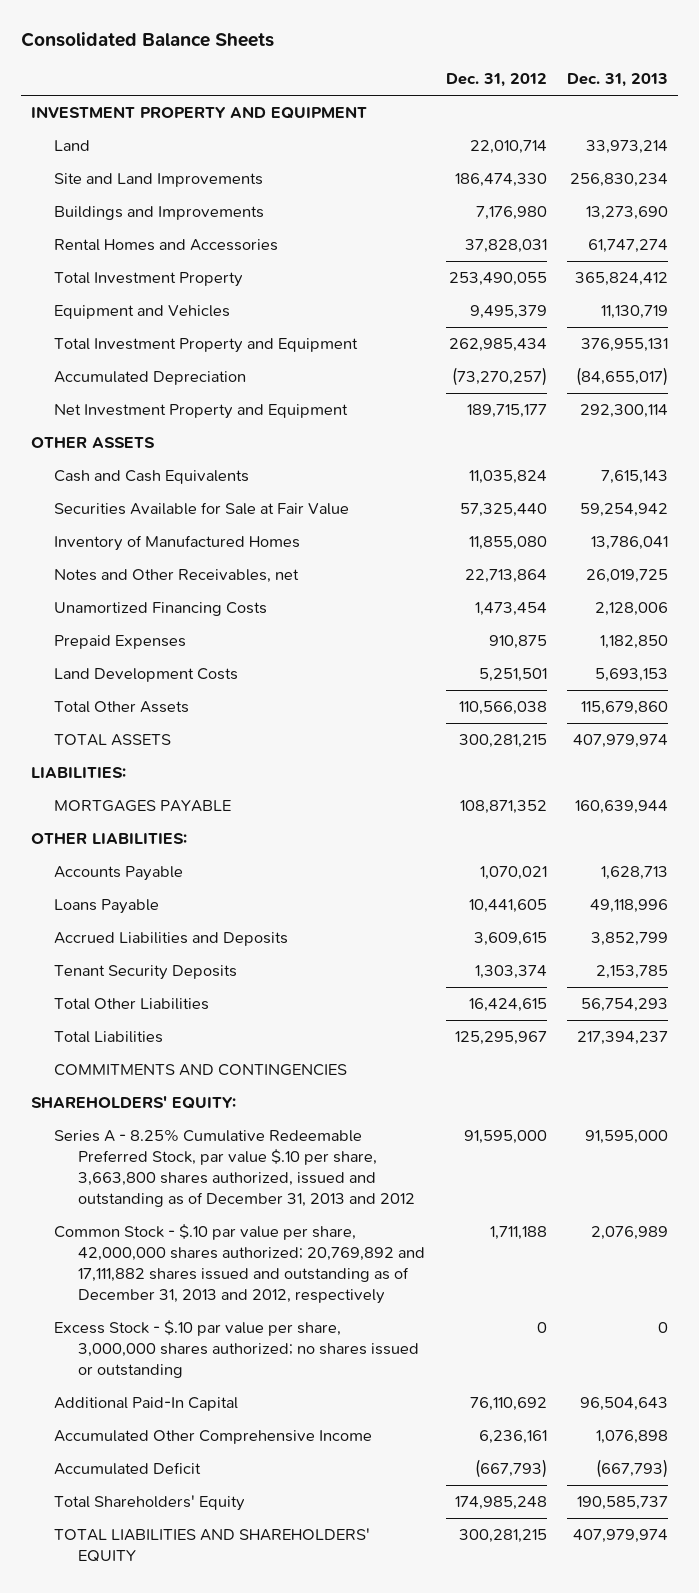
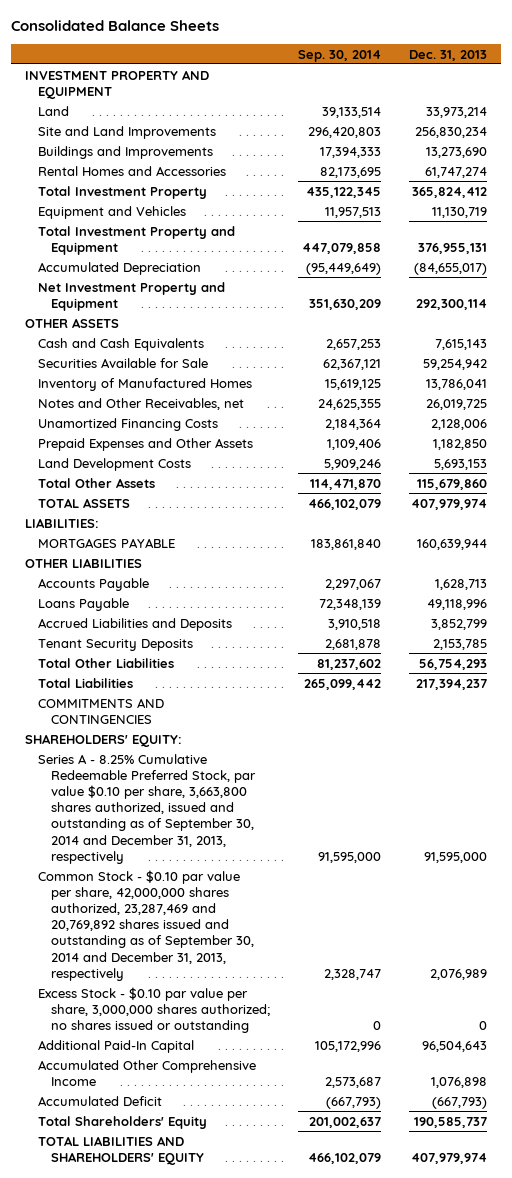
- | Dec. 31, 2012 | Dec. 31, 2013
+ | Sep. 30, 2014 | Dec. 31, 2013
- Securities Available for Sale at Fair Value | 57,325,440 | 59,254,942
+ Securities Available for Sale | 62,367,121 | 59,254,942
- Prepaid Expenses | 910,875 | 1,182,850
+ Prepaid Expenses and Other Assets | 1,109,406 | 1,182,850
- OTHER LIABILITIES:
+ OTHER LIABILITIES
- Series A - 8.25% Cumulative Redeemable Preferred Stock, par value $.10 per share, 3,663,800 shares authorized, issued and outstanding as of December 31, 2013 and 2012 | 91,595,000 | 91,595,000
- Common Stock - $.10 par value per share, 42,000,000 shares authorized; 20,769,892 and 17,111,882 shares issued and outstanding as of December 31, 2013 and 2012, respectively | 1,711,188 | 2,076,989
- Excess Stock - $.10 par value per share, 3,000,000 shares authorized; no shares issued or outstanding | 0 | 0
+ Series A - 8.25% Cumulative Redeemable Preferred Stock, par value $0.10 per share, 3,663,800 shares authorized, issued and outstanding as of September 30, 2014 and December 31, 2013, respectively | 91,595,000 | 91,595,000
+ Common Stock - $0.10 par value per share, 42,000,000 shares authorized, 23,287,469 and 20,769,892 shares issued and outstanding as of September 30, 2014 and December 31, 2013, respectively | 2,328,747 | 2,076,989
+ Excess Stock - $0.10 par value per share, 3,000,000 shares authorized; no shares issued or outstanding | 0 | 0

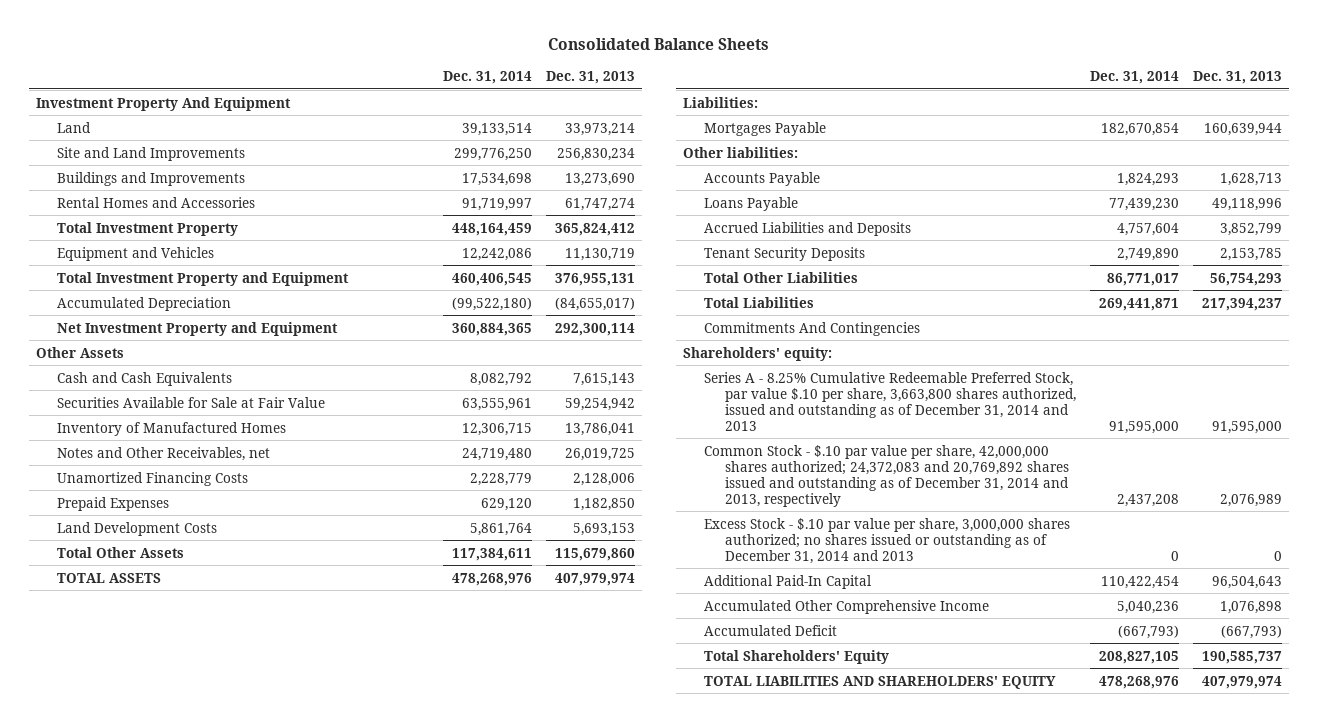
- | Sep. 30, 2014 | Dec. 31, 2013
+ | Dec. 31, 2014 | Dec. 31, 2013
- INVESTMENT PROPERTY AND EQUIPMENT
+ Investment Property And Equipment
- OTHER ASSETS
+ Other Assets
- Securities Available for Sale | 62,367,121 | 59,254,942
+ Securities Available for Sale at Fair Value | 63,555,961 | 59,254,942
- Prepaid Expenses and Other Assets | 1,109,406 | 1,182,850
+ Prepaid Expenses | 629,120 | 1,182,850
- LIABILITIES:
- MORTGAGES PAYABLE | 183,861,840 | 160,639,944
- OTHER LIABILITIES
+ Liabilities:
+ Mortgages Payable | 182,670,854 | 160,639,944
+ Other liabilities:
- COMMITMENTS AND CONTINGENCIES
- SHAREHOLDERS' EQUITY:
- Series A - 8.25% Cumulative Redeemable Preferred Stock, par value $0.10 per share, 3,663,800 shares authorized, issued and outstanding as of September 30, 2014 and December 31, 2013, respectively | 91,595,000 | 91,595,000
- Common Stock - $0.10 par value per share, 42,000,000 shares authorized, 23,287,469 and 20,769,892 shares issued and outstanding as of September 30, 2014 and December 31, 2013, respectively | 2,328,747 | 2,076,989
- Excess Stock - $0.10 par value per share, 3,000,000 shares authorized; no shares issued or outstanding | 0 | 0
+ Commitments And Contingencies
+ Shareholders' equity:
+ Series A - 8.25% Cumulative Redeemable Preferred Stock, par value $.10 per share, 3,663,800 shares authorized, issued and outstanding as of December 31, 2014 and 2013 | 91,595,000 | 91,595,000
+ Common Stock - $.10 par value per share, 42,000,000 shares authorized; 24,372,083 and 20,769,892 shares issued and outstanding as of December 31, 2014 and 2013, respectively | 2,437,208 | 2,076,989
+ Excess Stock - $.10 par value per share, 3,000,000 shares authorized; no shares issued or outstanding as of December 31, 2014 and 2013 | 0 | 0

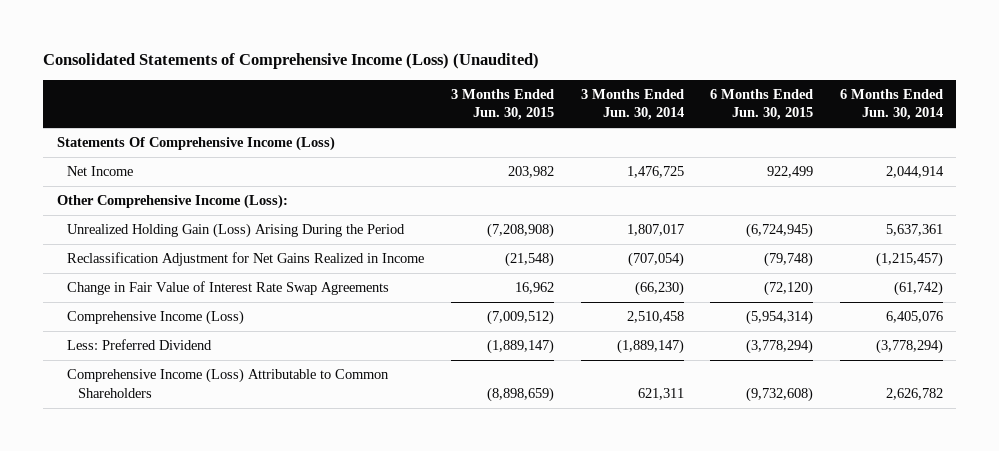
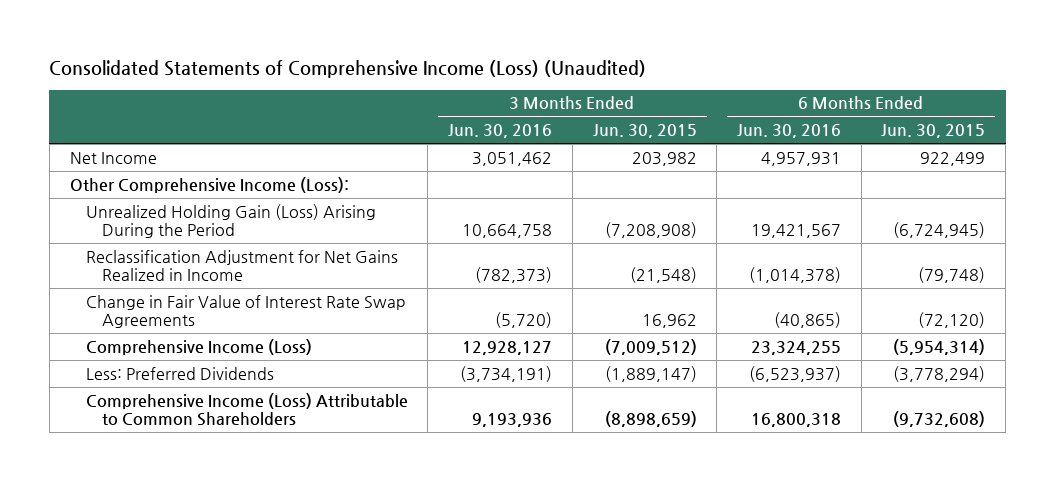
- | 3 Months Ended Jun. 30, 2015 | 3 Months Ended Jun. 30, 2014 | 6 Months Ended Jun. 30, 2015 | 6 Months Ended Jun. 30, 2014
+ | 3 Months Ended Jun. 30, 2016 | 3 Months Ended Jun. 30, 2015 | 6 Months Ended Jun. 30, 2016 | 6 Months Ended Jun. 30, 2015
- Statements Of Comprehensive Income (Loss)
- Less: Preferred Dividend | (1,889,147) | (1,889,147) | (3,778,294) | (3,778,294)
+ Less: Preferred Dividends | (3,734,191) | (1,889,147) | (6,523,937) | (3,778,294)

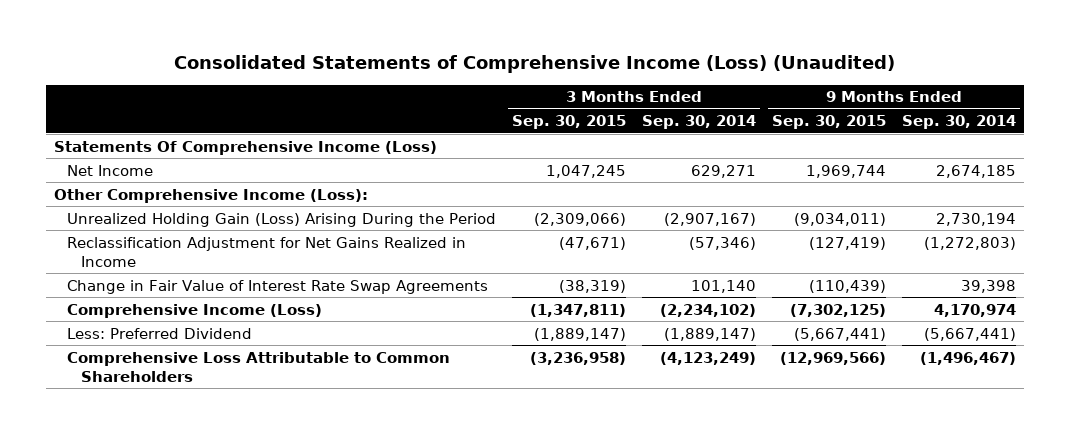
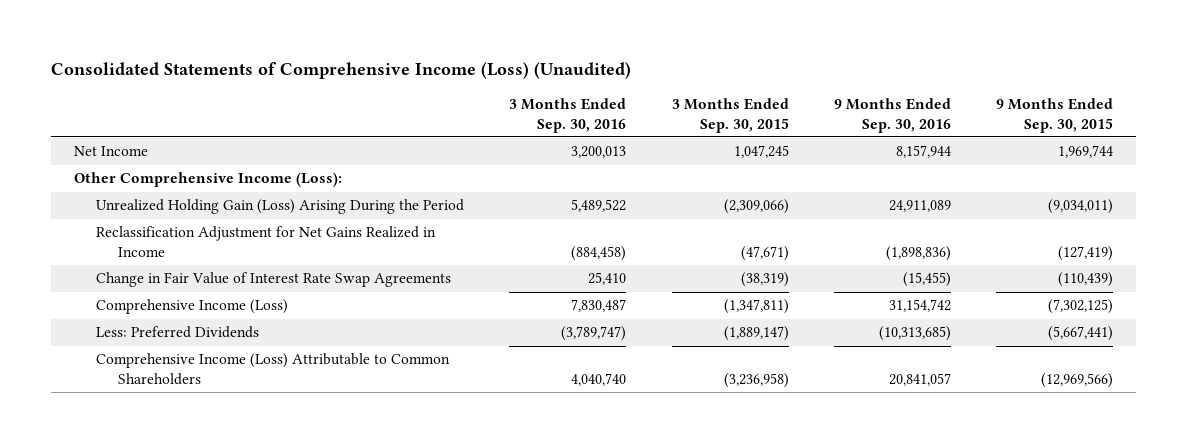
- | 3 Months Ended Sep. 30, 2015 | 3 Months Ended Sep. 30, 2014 | 9 Months Ended Sep. 30, 2015 | 9 Months Ended Sep. 30, 2014
+ | 3 Months Ended Sep. 30, 2016 | 3 Months Ended Sep. 30, 2015 | 9 Months Ended Sep. 30, 2016 | 9 Months Ended Sep. 30, 2015
- Statements Of Comprehensive Income (Loss)
- Less: Preferred Dividend | (1,889,147) | (1,889,147) | (5,667,441) | (5,667,441)
- Comprehensive Loss Attributable to Common Shareholders | (3,236,958) | (4,123,249) | (12,969,566) | (1,496,467)
+ Less: Preferred Dividends | (3,789,747) | (1,889,147) | (10,313,685) | (5,667,441)
+ Comprehensive Income (Loss) Attributable to Common Shareholders | 4,040,740 | (3,236,958) | 20,841,057 | (12,969,566)

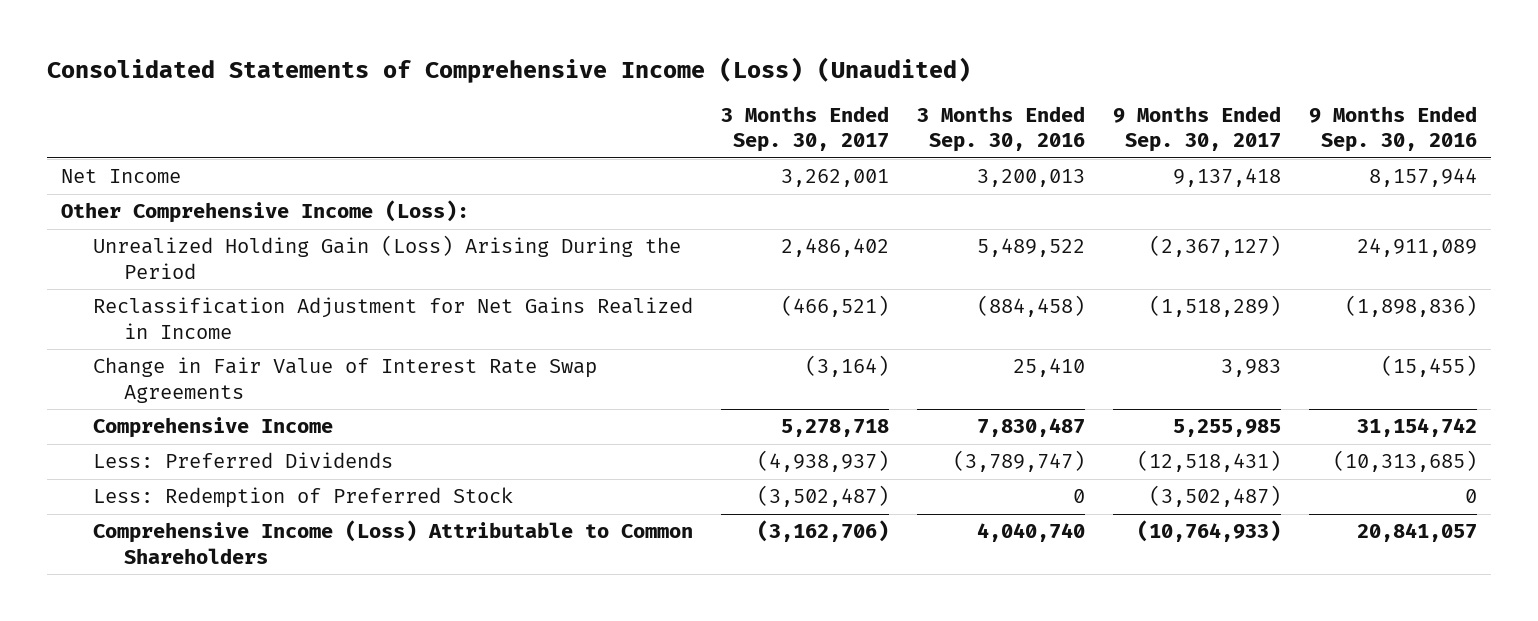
- | 3 Months Ended Sep. 30, 2016 | 3 Months Ended Sep. 30, 2015 | 9 Months Ended Sep. 30, 2016 | 9 Months Ended Sep. 30, 2015
+ | 3 Months Ended Sep. 30, 2017 | 3 Months Ended Sep. 30, 2016 | 9 Months Ended Sep. 30, 2017 | 9 Months Ended Sep. 30, 2016
- Comprehensive Income (Loss) | 7,830,487 | (1,347,811) | 31,154,742 | (7,302,125)
+ Comprehensive Income | 5,278,718 | 7,830,487 | 5,255,985 | 31,154,742
+ Less: Redemption of Preferred Stock | (3,502,487) | 0 | (3,502,487) | 0

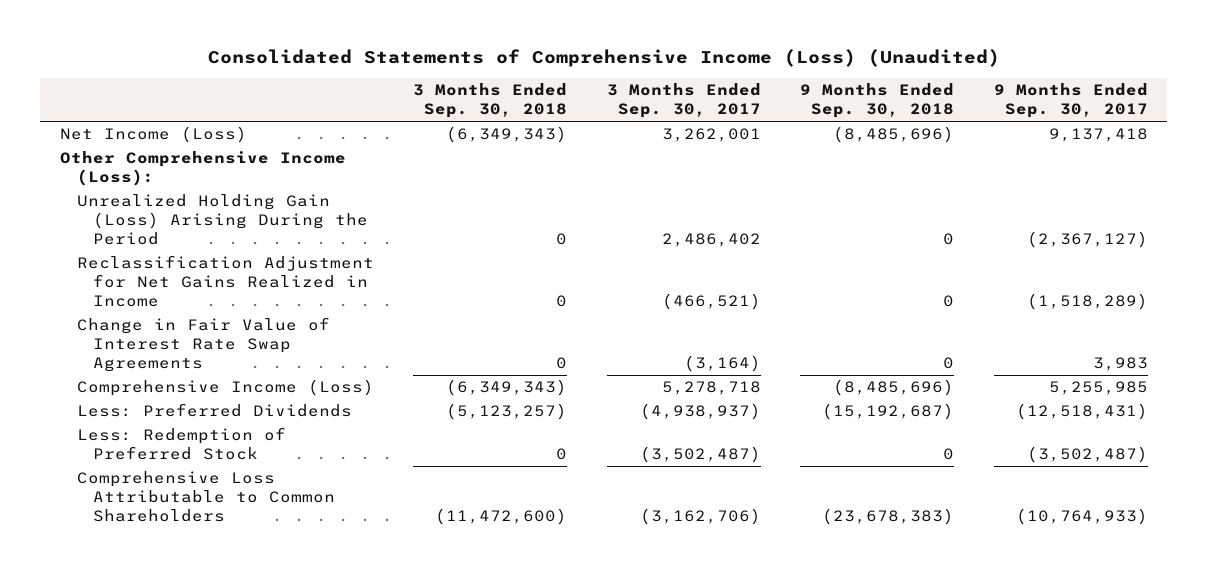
- | 3 Months Ended Sep. 30, 2017 | 3 Months Ended Sep. 30, 2016 | 9 Months Ended Sep. 30, 2017 | 9 Months Ended Sep. 30, 2016
+ | 3 Months Ended Sep. 30, 2018 | 3 Months Ended Sep. 30, 2017 | 9 Months Ended Sep. 30, 2018 | 9 Months Ended Sep. 30, 2017
- Net Income | 3,262,001 | 3,200,013 | 9,137,418 | 8,157,944
+ Net Income (Loss) | (6,349,343) | 3,262,001 | (8,485,696) | 9,137,418
- Comprehensive Income | 5,278,718 | 7,830,487 | 5,255,985 | 31,154,742
+ Comprehensive Income (Loss) | (6,349,343) | 5,278,718 | (8,485,696) | 5,255,985
- Comprehensive Income (Loss) Attributable to Common Shareholders | (3,162,706) | 4,040,740 | (10,764,933) | 20,841,057
+ Comprehensive Loss Attributable to Common Shareholders | (11,472,600) | (3,162,706) | (23,678,383) | (10,764,933)

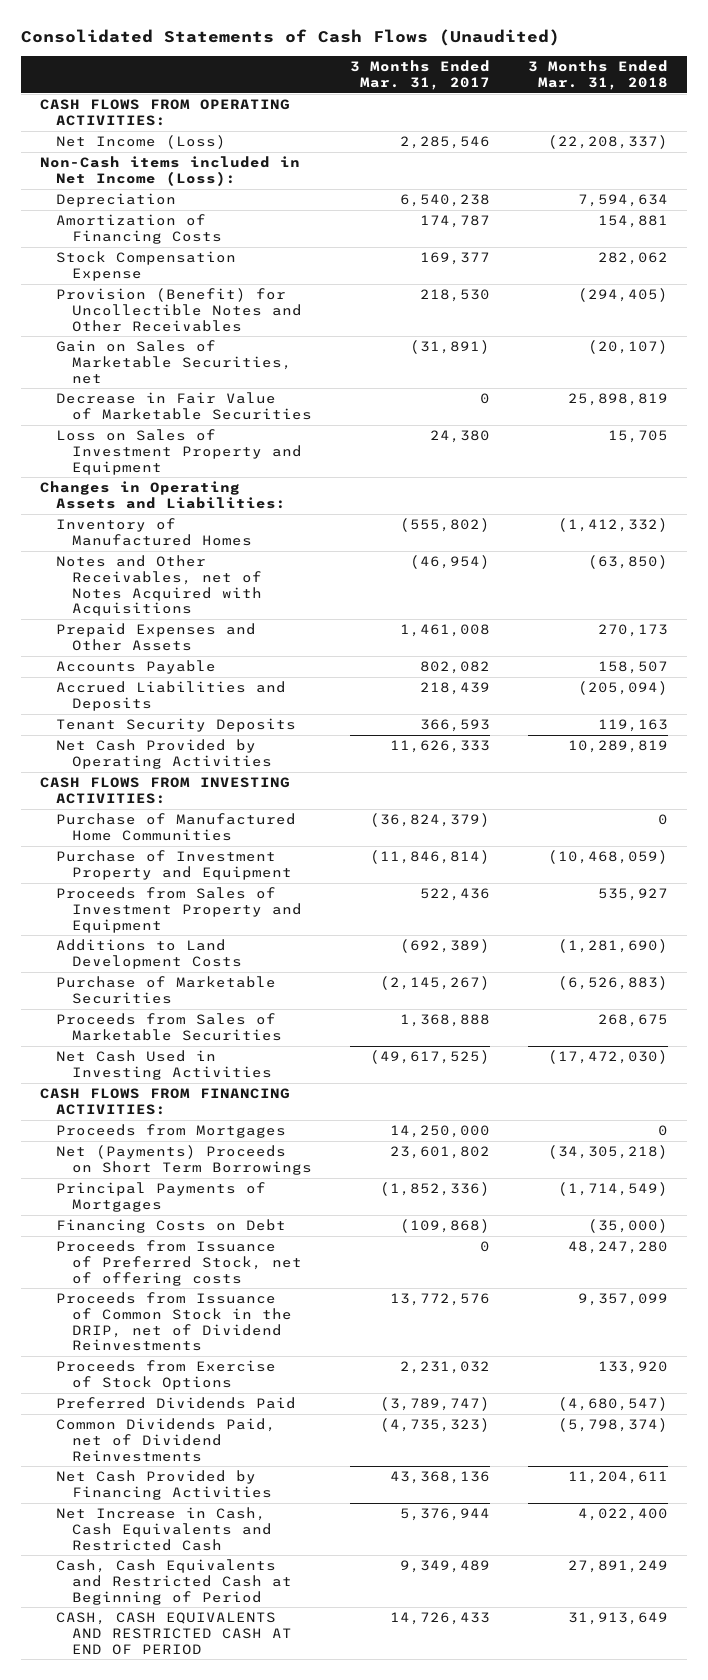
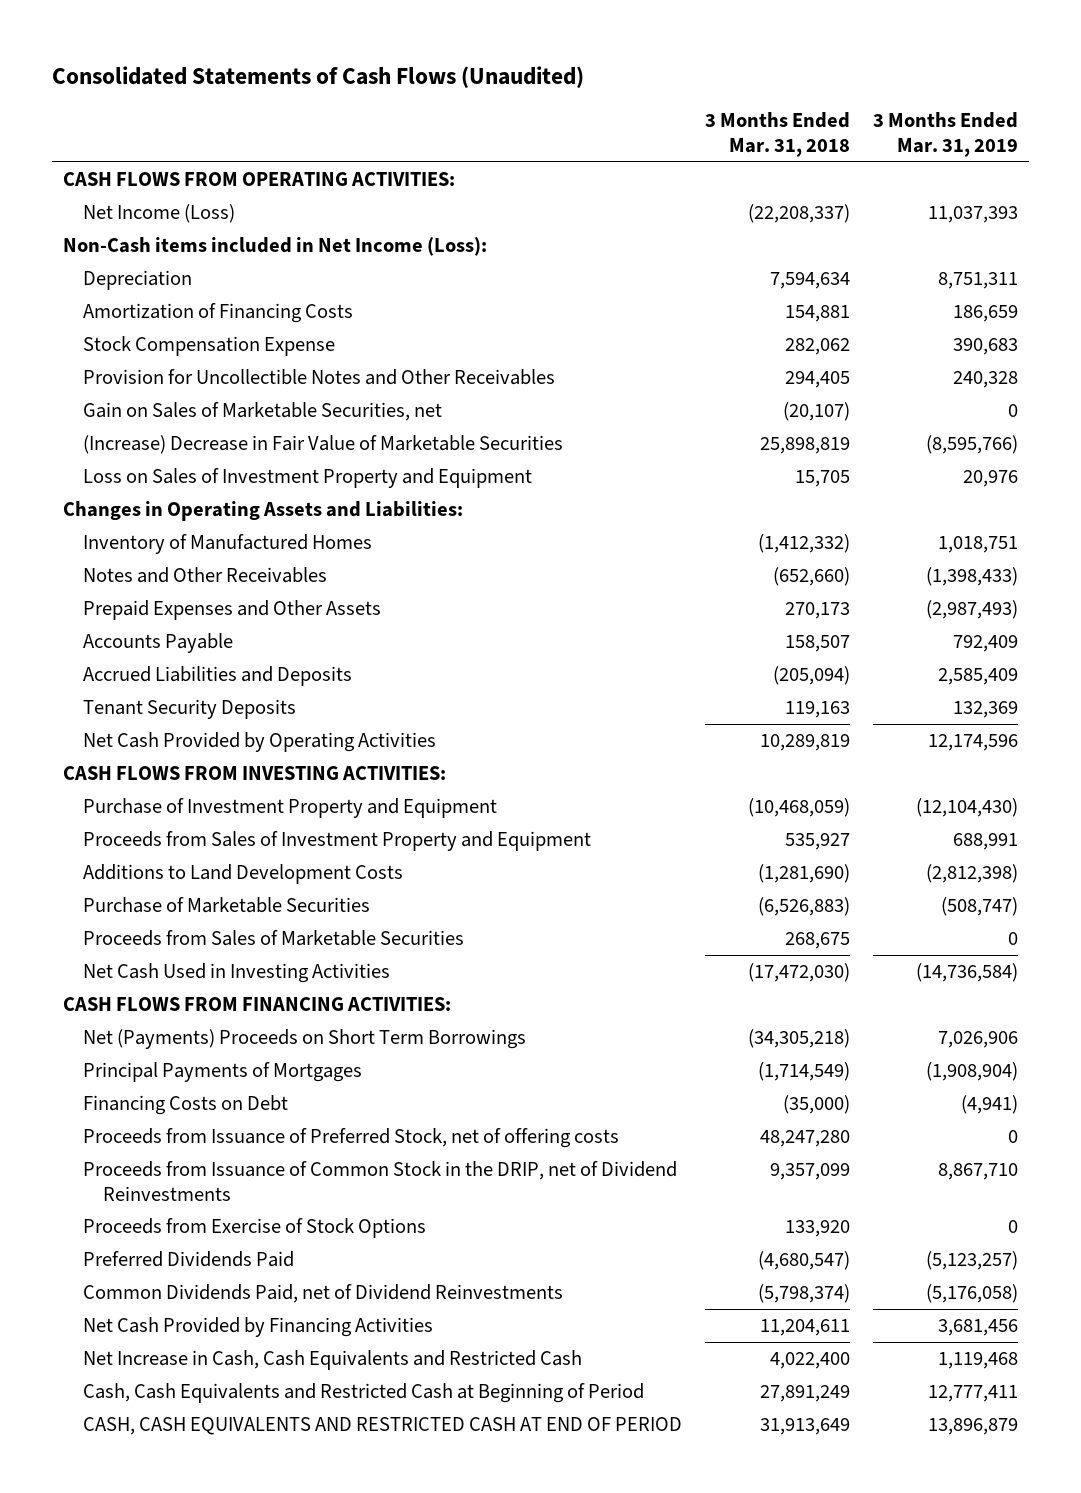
- | 3 Months Ended Mar. 31, 2017 | 3 Months Ended Mar. 31, 2018
+ | 3 Months Ended Mar. 31, 2018 | 3 Months Ended Mar. 31, 2019
- Provision (Benefit) for Uncollectible Notes and Other Receivables | 218,530 | (294,405)
+ Provision for Uncollectible Notes and Other Receivables | 294,405 | 240,328
- Decrease in Fair Value of Marketable Securities | 0 | 25,898,819
+ (Increase) Decrease in Fair Value of Marketable Securities | 25,898,819 | (8,595,766)
- Notes and Other Receivables, net of Notes Acquired with Acquisitions | (46,954) | (63,850)
+ Notes and Other Receivables | (652,660) | (1,398,433)
- Purchase of Manufactured Home Communities | (36,824,379) | 0
- Proceeds from Mortgages | 14,250,000 | 0

